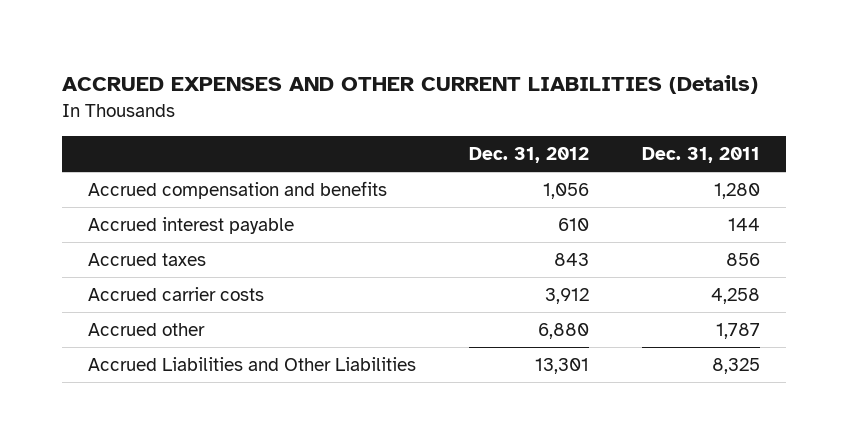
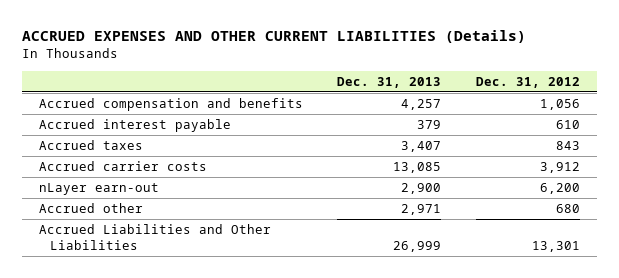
- | Dec. 31, 2012 | Dec. 31, 2011
+ | Dec. 31, 2013 | Dec. 31, 2012
- Accrued other | 6,880 | 1,787
+ nLayer earn-out | 2,900 | 6,200
+ Accrued other | 2,971 | 680

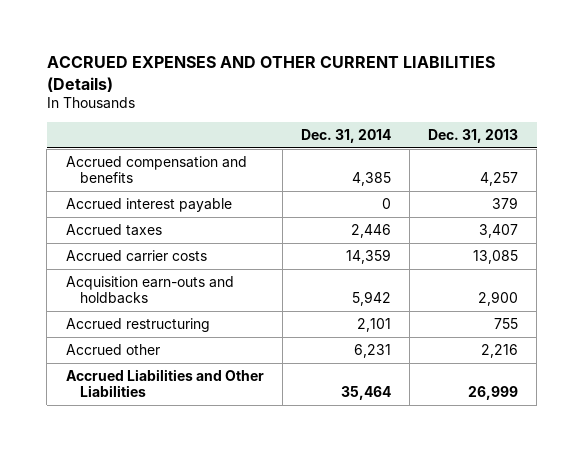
- | Dec. 31, 2013 | Dec. 31, 2012
+ | Dec. 31, 2014 | Dec. 31, 2013
- nLayer earn-out | 2,900 | 6,200
- Accrued other | 2,971 | 680
+ Acquisition earn-outs and holdbacks | 5,942 | 2,900
+ Accrued restructuring | 2,101 | 755
+ Accrued other | 6,231 | 2,216

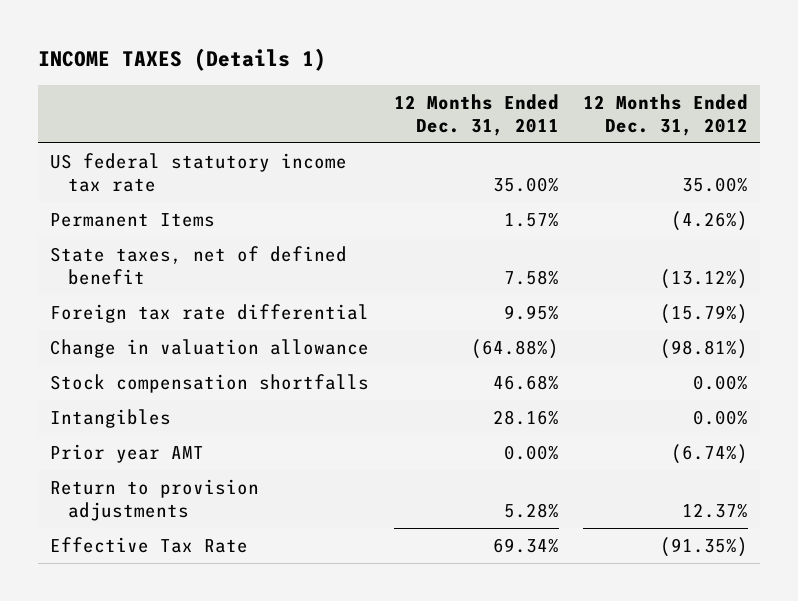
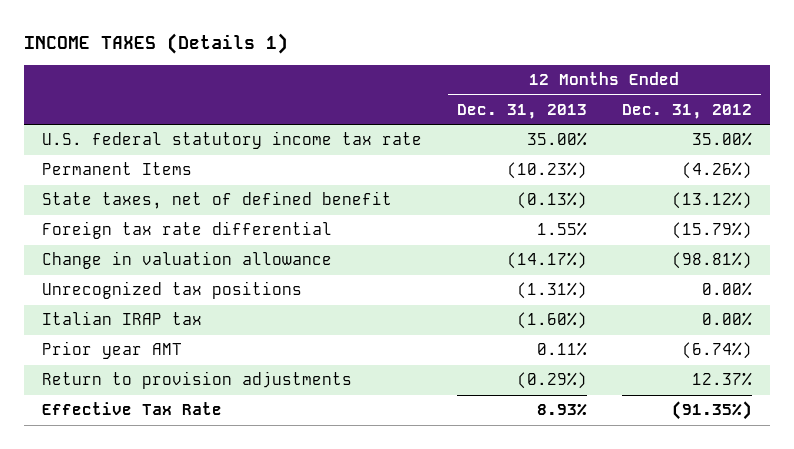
- | 12 Months Ended Dec. 31, 2011 | 12 Months Ended Dec. 31, 2012
+ | 12 Months Ended Dec. 31, 2013 | 12 Months Ended Dec. 31, 2012
- US federal statutory income tax rate | 35.00% | 35.00%
+ U.S. federal statutory income tax rate | 35.00% | 35.00%
- Stock compensation shortfalls | 46.68% | 0.00%
- Intangibles | 28.16% | 0.00%
+ Unrecognized tax positions | (1.31%) | 0.00%
+ Italian IRAP tax | (1.60%) | 0.00%

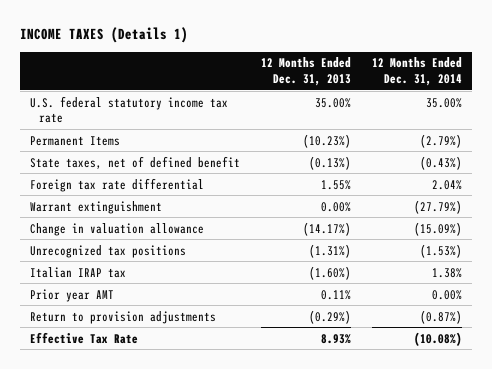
- | 12 Months Ended Dec. 31, 2013 | 12 Months Ended Dec. 31, 2012
+ | 12 Months Ended Dec. 31, 2013 | 12 Months Ended Dec. 31, 2014
+ Warrant extinguishment | 0.00% | (27.79%)

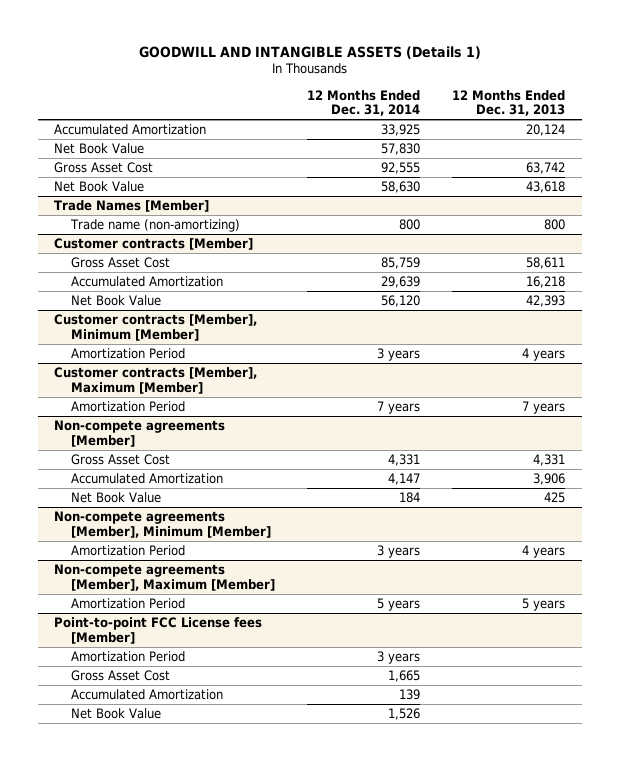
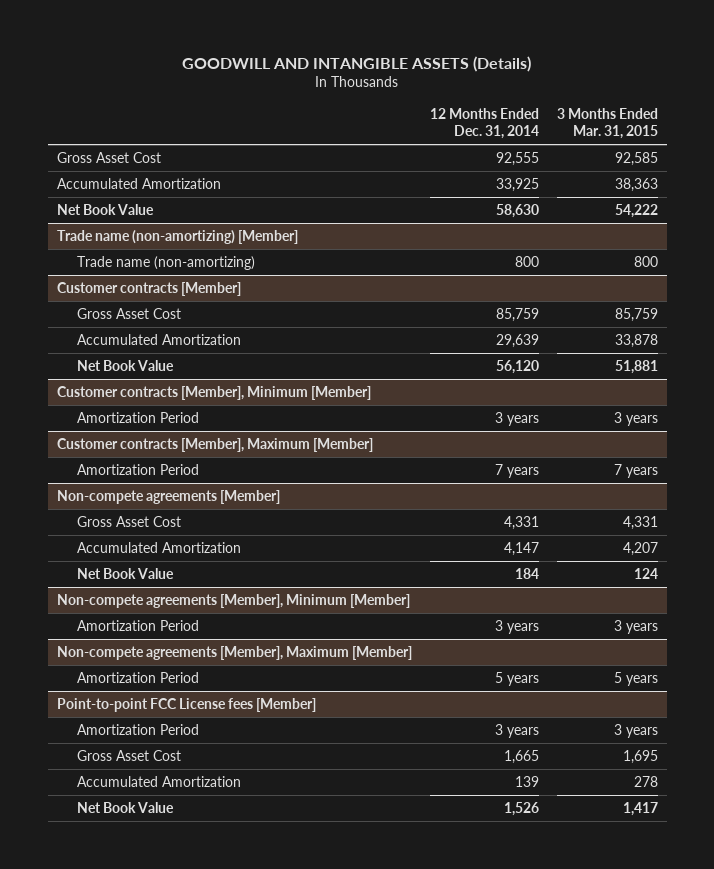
- GOODWILL AND INTANGIBLE ASSETS (Details 1)
+ GOODWILL AND INTANGIBLE ASSETS (Details)
- | 12 Months Ended Dec. 31, 2014 | 12 Months Ended Dec. 31, 2013
+ | 12 Months Ended Dec. 31, 2014 | 3 Months Ended Mar. 31, 2015
- Net Book Value | 57,830 |
moved down: Accumulated Amortization | 33,925 | 38,363
- Trade Names [Member]
+ Trade name (non-amortizing) [Member]

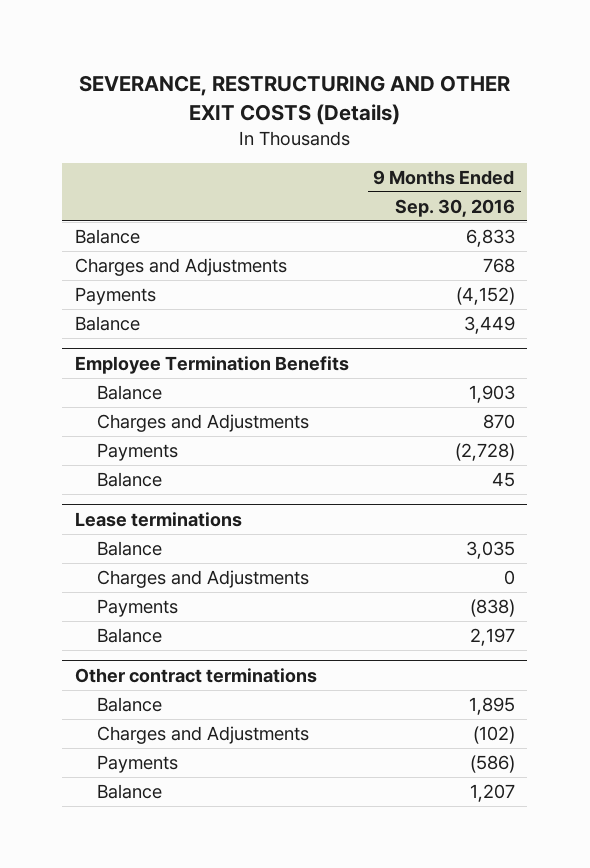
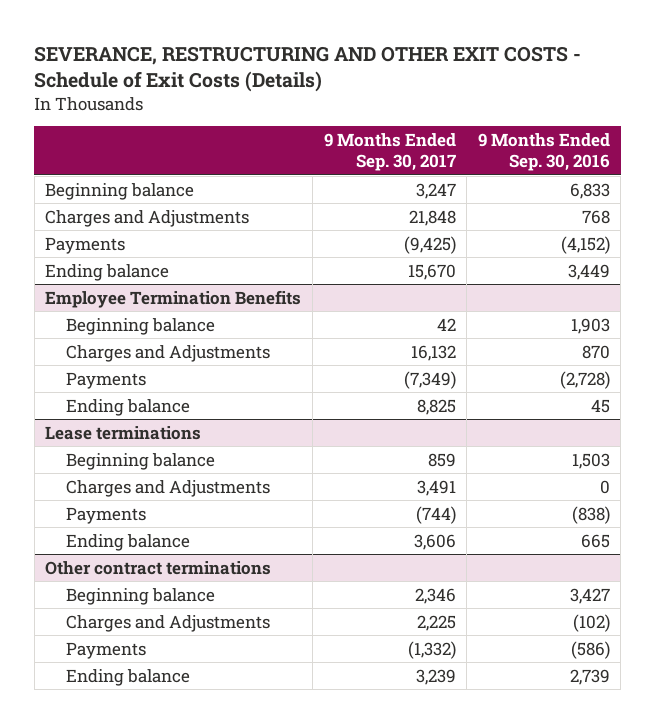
- SEVERANCE, RESTRUCTURING AND OTHER EXIT COSTS (Details)
+ SEVERANCE, RESTRUCTURING AND OTHER EXIT COSTS - Schedule of Exit Costs (Details)
- | 9 Months Ended Sep. 30, 2016
+ | 9 Months Ended Sep. 30, 2017 | 9 Months Ended Sep. 30, 2016
- Balance | 6,833
+ Beginning balance | 3,247 | 6,833
- Balance | 3,449
+ Ending balance | 15,670 | 3,449
@ Employee Termination Benefits
- Balance | 1,903
+ Beginning balance | 42 | 1,903
- Balance | 45
+ Ending balance | 8,825 | 45
@ Lease terminations
- Balance | 3,035
+ Beginning balance | 859 | 1,503
- Balance | 2,197
+ Ending balance | 3,606 | 665
@ Other contract terminations
- Balance | 1,895
+ Beginning balance | 2,346 | 3,427
- Balance | 1,207
+ Ending balance | 3,239 | 2,739

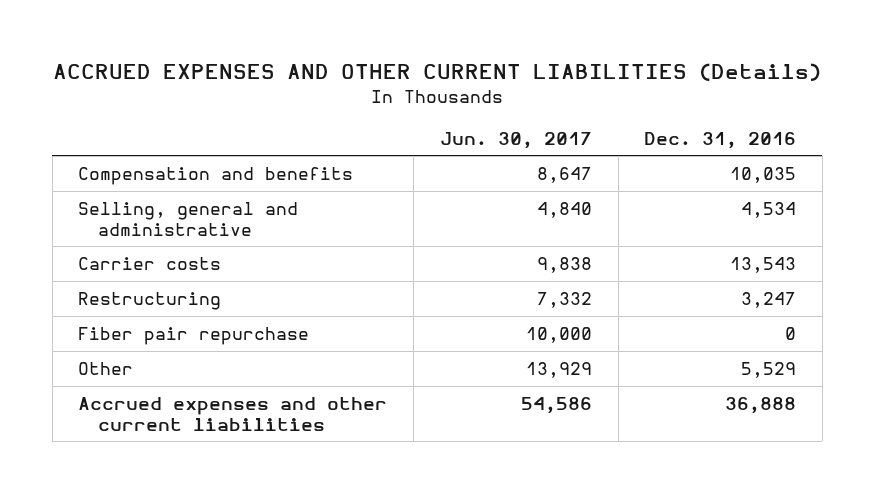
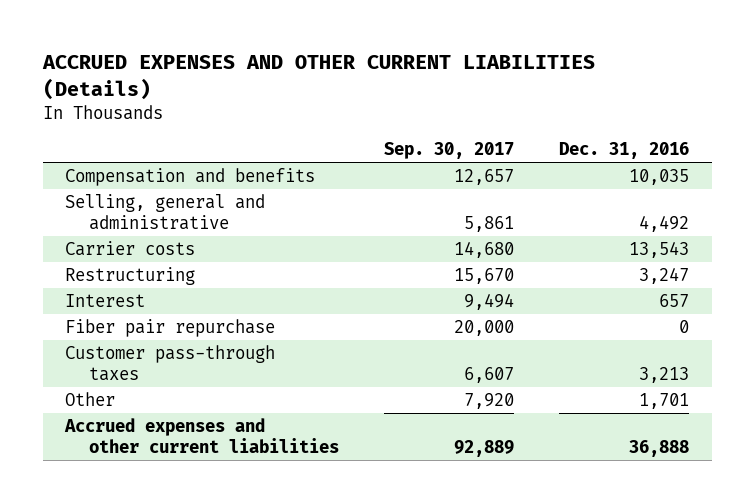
- | Jun. 30, 2017 | Dec. 31, 2016
+ | Sep. 30, 2017 | Dec. 31, 2016
- Selling, general and administrative | 4,840 | 4,534
+ Selling, general and administrative | 5,861 | 4,492
+ Interest | 9,494 | 657
- Other | 13,929 | 5,529
+ Customer pass-through taxes | 6,607 | 3,213
+ Other | 7,920 | 1,701

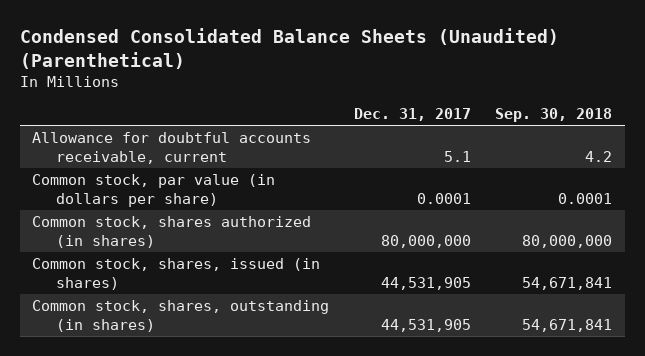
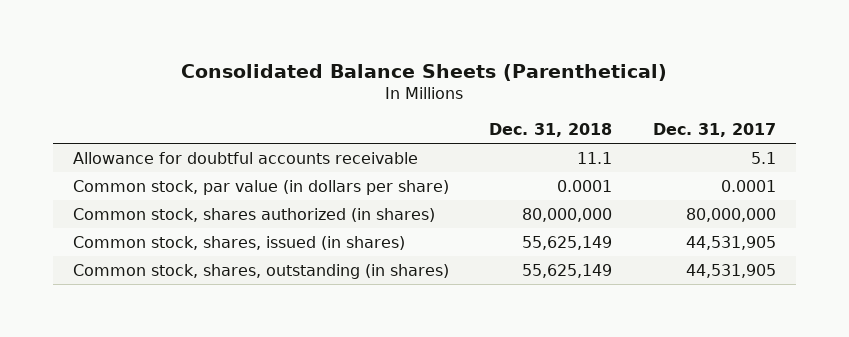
- Condensed Consolidated Balance Sheets (Unaudited) (Parenthetical)
+ Consolidated Balance Sheets (Parenthetical)
- | Dec. 31, 2017 | Sep. 30, 2018
+ | Dec. 31, 2018 | Dec. 31, 2017
- Allowance for doubtful accounts receivable, current | 5.1 | 4.2
+ Allowance for doubtful accounts receivable | 11.1 | 5.1

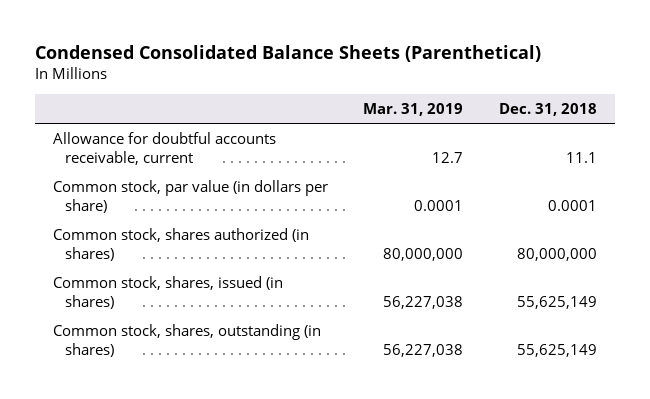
- Consolidated Balance Sheets (Parenthetical)
+ Condensed Consolidated Balance Sheets (Parenthetical)
- | Dec. 31, 2018 | Dec. 31, 2017
+ | Mar. 31, 2019 | Dec. 31, 2018
- Allowance for doubtful accounts receivable | 11.1 | 5.1
+ Allowance for doubtful accounts receivable, current | 12.7 | 11.1

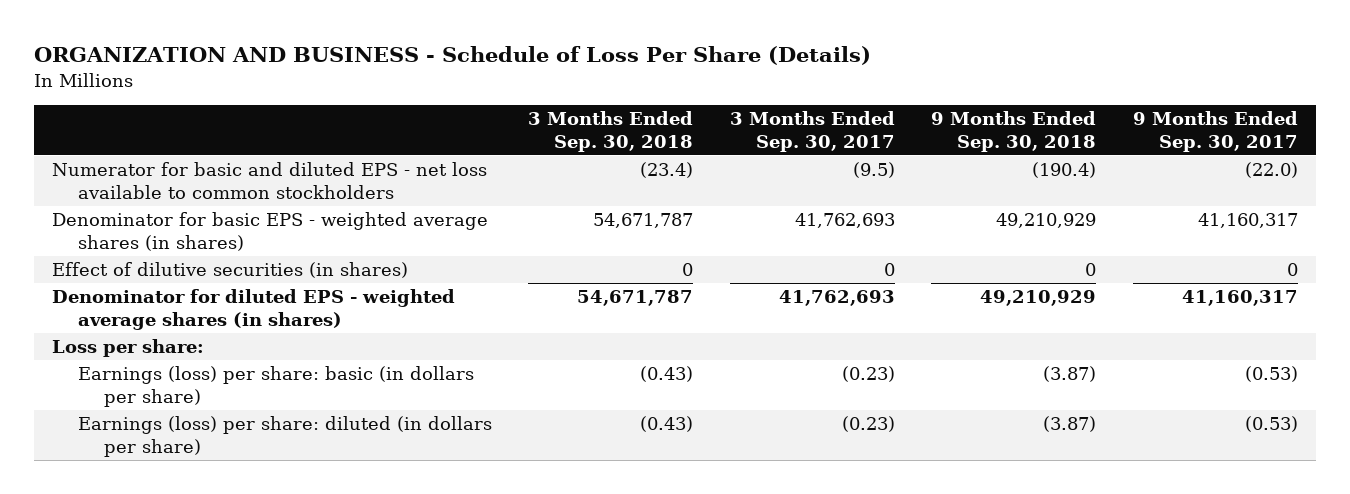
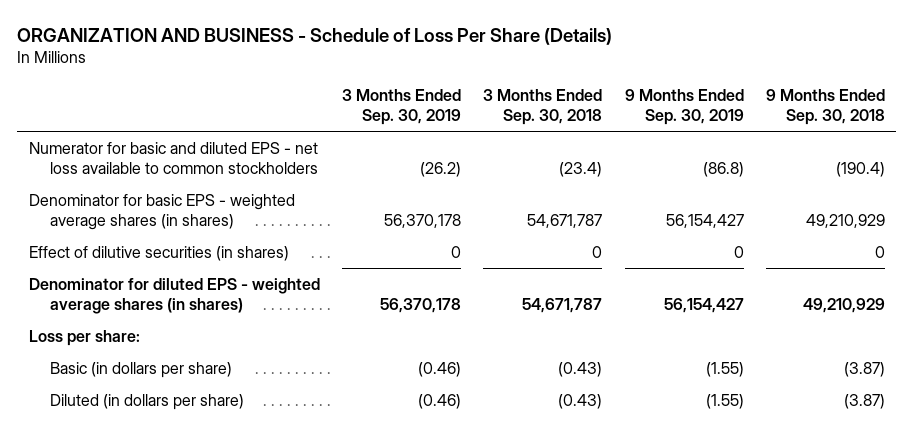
- | 3 Months Ended Sep. 30, 2018 | 3 Months Ended Sep. 30, 2017 | 9 Months Ended Sep. 30, 2018 | 9 Months Ended Sep. 30, 2017
+ | 3 Months Ended Sep. 30, 2019 | 3 Months Ended Sep. 30, 2018 | 9 Months Ended Sep. 30, 2019 | 9 Months Ended Sep. 30, 2018
- Earnings (loss) per share: basic (in dollars per share) | (0.43) | (0.23) | (3.87) | (0.53)
- Earnings (loss) per share: diluted (in dollars per share) | (0.43) | (0.23) | (3.87) | (0.53)
+ Basic (in dollars per share) | (0.46) | (0.43) | (1.55) | (3.87)
+ Diluted (in dollars per share) | (0.46) | (0.43) | (1.55) | (3.87)

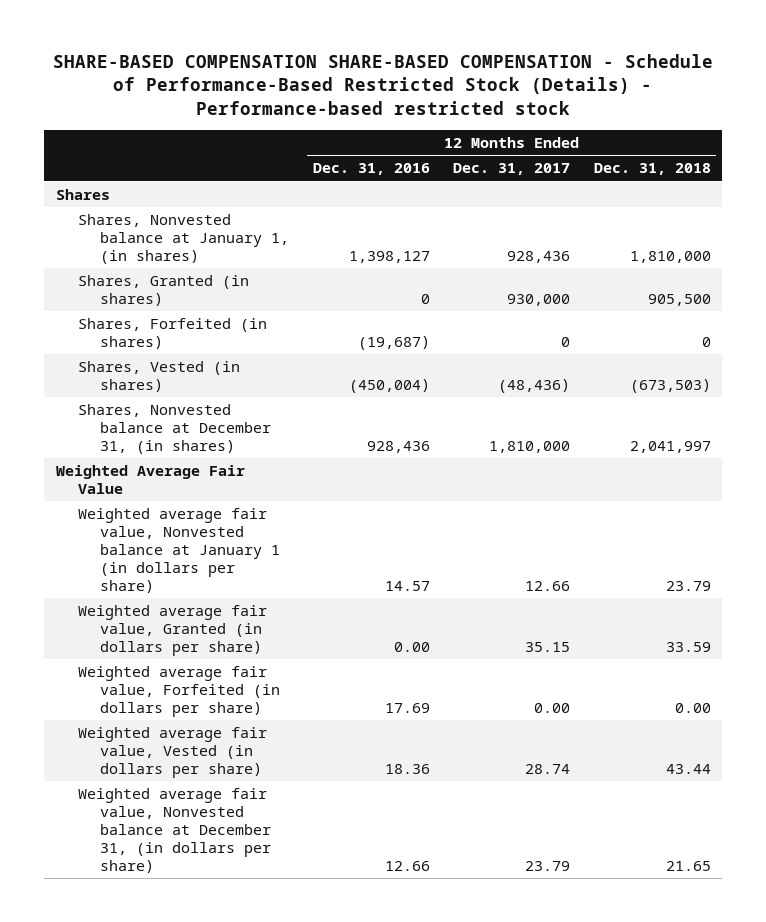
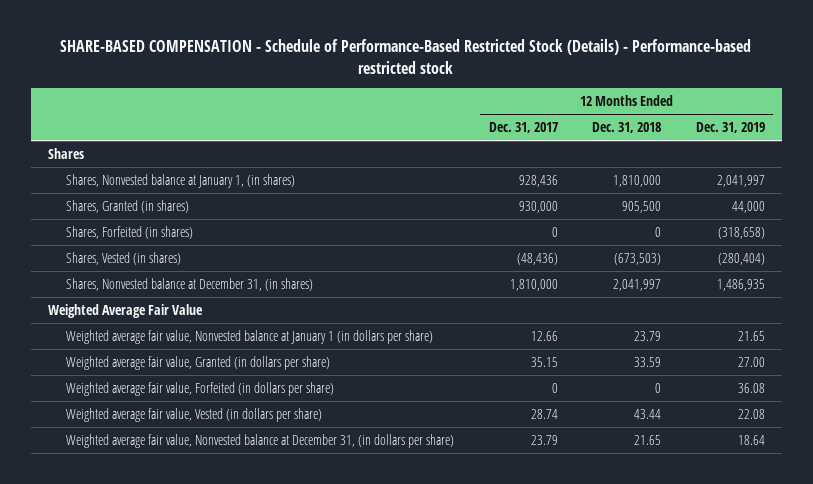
- SHARE-BASED COMPENSATION SHARE-BASED COMPENSATION - Schedule of Performance-Based Restricted Stock (Details) - Performance-based restricted stock
+ SHARE-BASED COMPENSATION - Schedule of Performance-Based Restricted Stock (Details) - Performance-based restricted stock
- | 12 Months Ended Dec. 31, 2016 | 12 Months Ended Dec. 31, 2017 | 12 Months Ended Dec. 31, 2018
+ | 12 Months Ended Dec. 31, 2017 | 12 Months Ended Dec. 31, 2018 | 12 Months Ended Dec. 31, 2019
- Weighted average fair value, Forfeited (in dollars per share) | 17.69 | 0.00 | 0.00
+ Weighted average fair value, Forfeited (in dollars per share) | 0 | 0 | 36.08

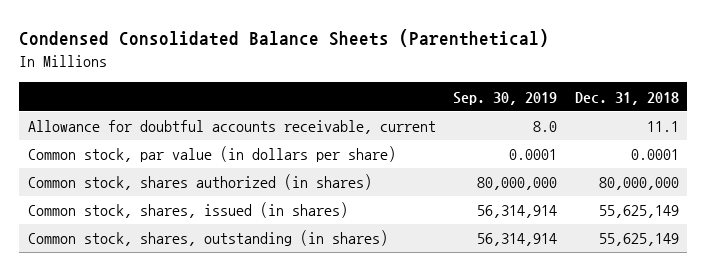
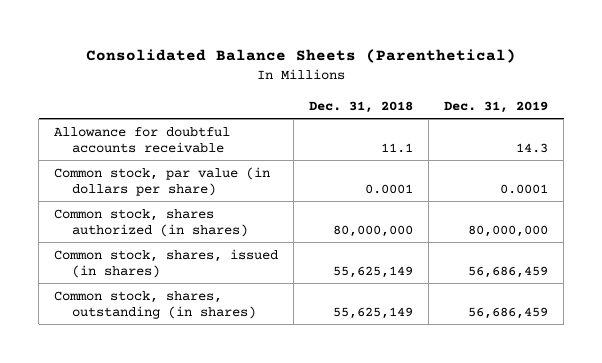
- Condensed Consolidated Balance Sheets (Parenthetical)
+ Consolidated Balance Sheets (Parenthetical)
- | Sep. 30, 2019 | Dec. 31, 2018
+ | Dec. 31, 2018 | Dec. 31, 2019
- Allowance for doubtful accounts receivable, current | 8.0 | 11.1
+ Allowance for doubtful accounts receivable | 11.1 | 14.3

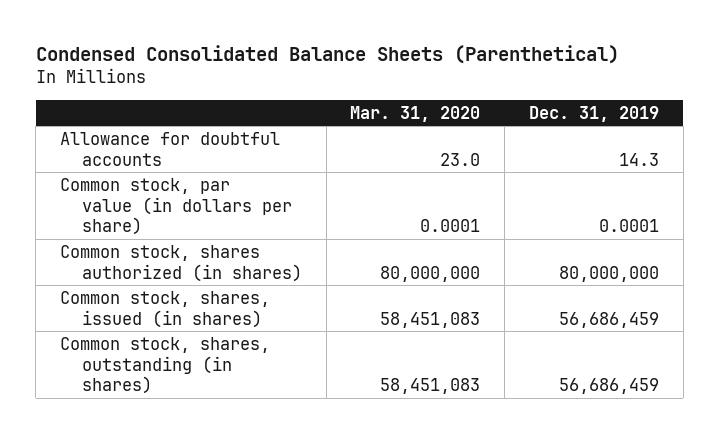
- Consolidated Balance Sheets (Parenthetical)
+ Condensed Consolidated Balance Sheets (Parenthetical)
- | Dec. 31, 2018 | Dec. 31, 2019
+ | Mar. 31, 2020 | Dec. 31, 2019
- Allowance for doubtful accounts receivable | 11.1 | 14.3
+ Allowance for doubtful accounts | 23.0 | 14.3

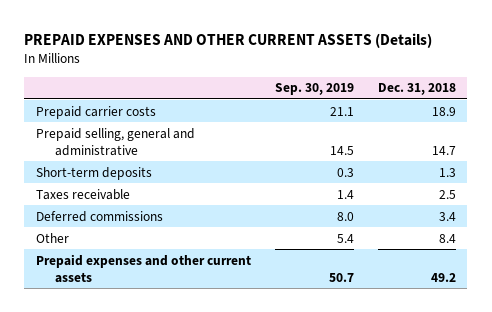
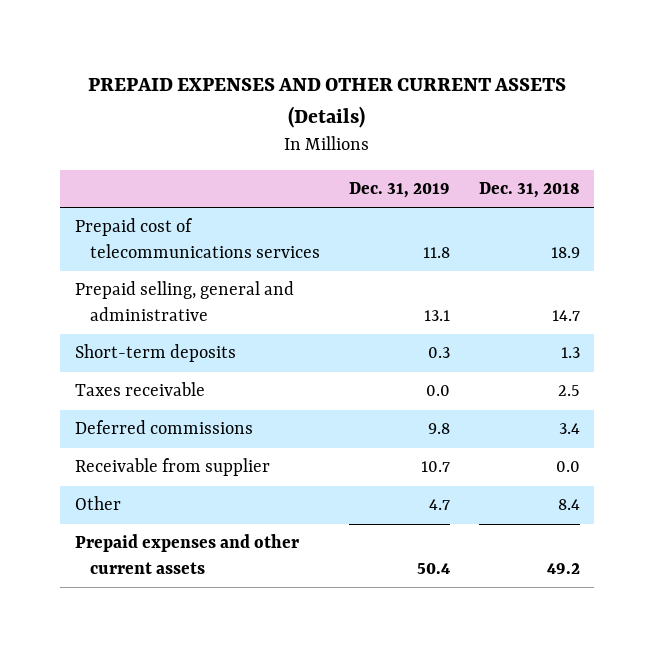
- | Sep. 30, 2019 | Dec. 31, 2018
+ | Dec. 31, 2019 | Dec. 31, 2018
- Prepaid carrier costs | 21.1 | 18.9
+ Prepaid cost of telecommunications services | 11.8 | 18.9
+ Receivable from supplier | 10.7 | 0.0

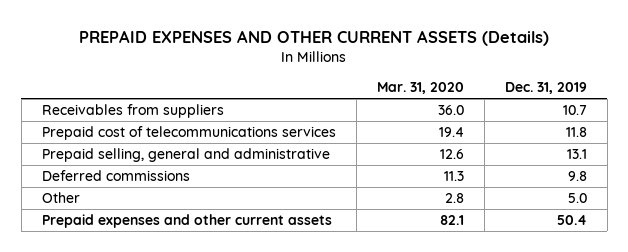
- | Dec. 31, 2019 | Dec. 31, 2018
+ | Mar. 31, 2020 | Dec. 31, 2019
+ Receivables from suppliers | 36.0 | 10.7
- Short-term deposits | 0.3 | 1.3
- Taxes receivable | 0.0 | 2.5
- Receivable from supplier | 10.7 | 0.0
- Other | 4.7 | 8.4
+ Other | 2.8 | 5.0

